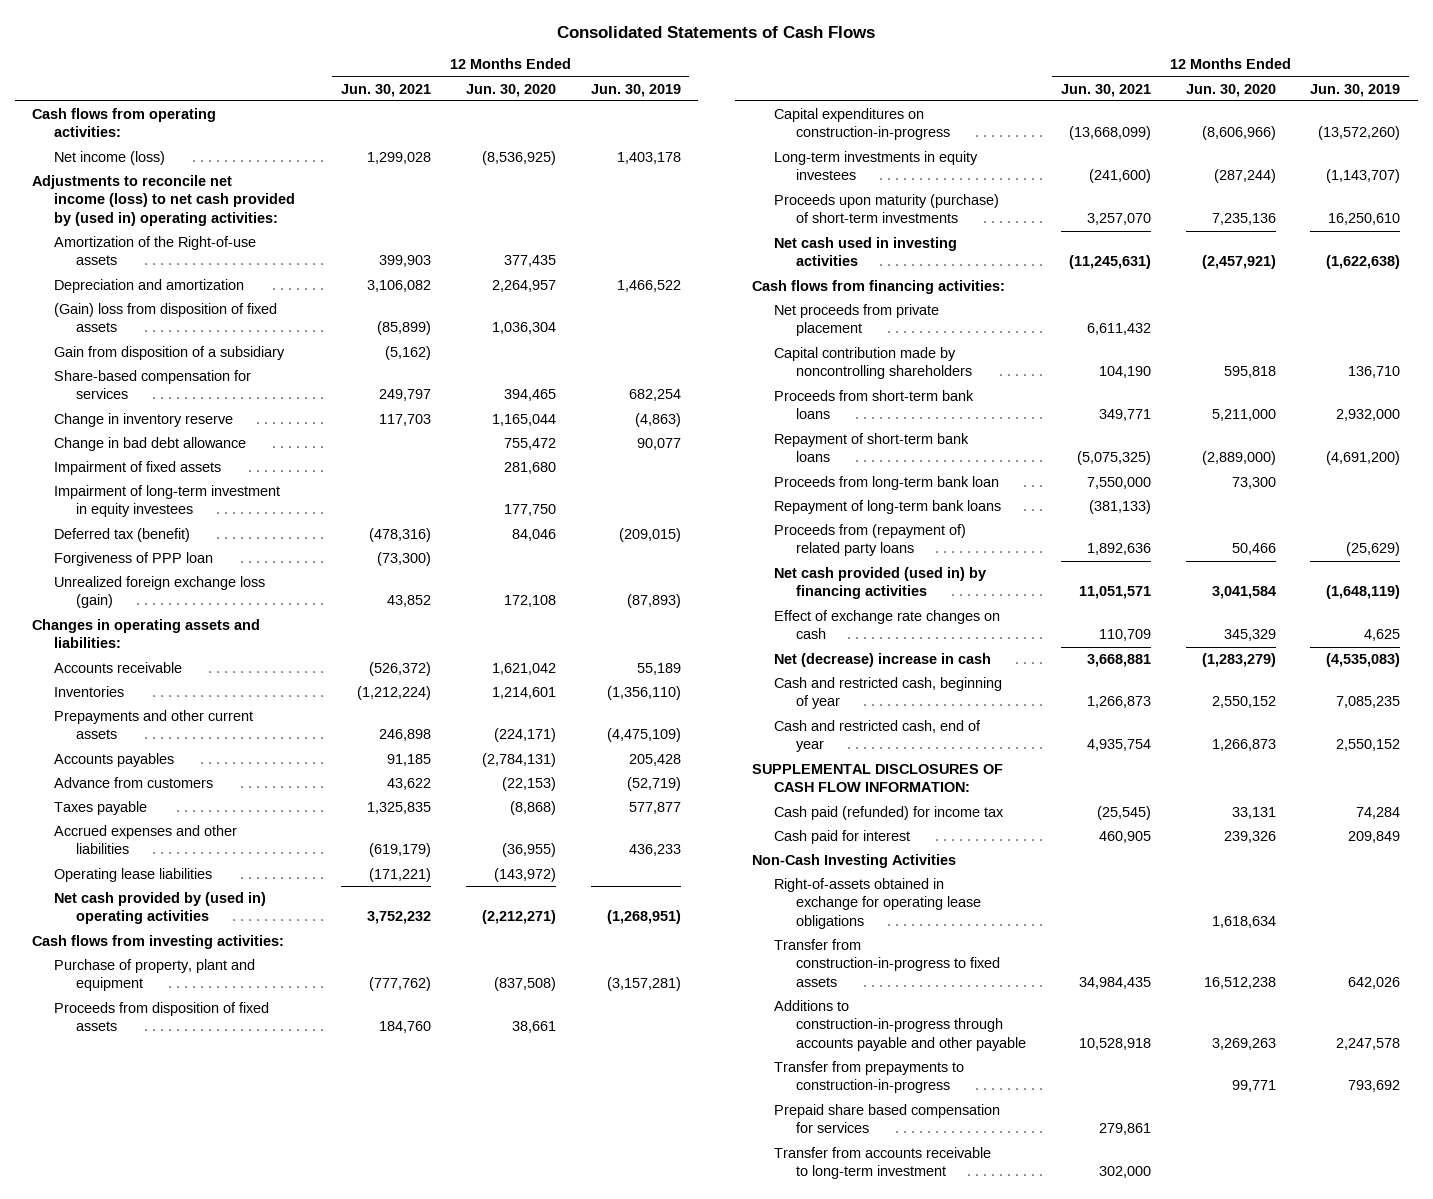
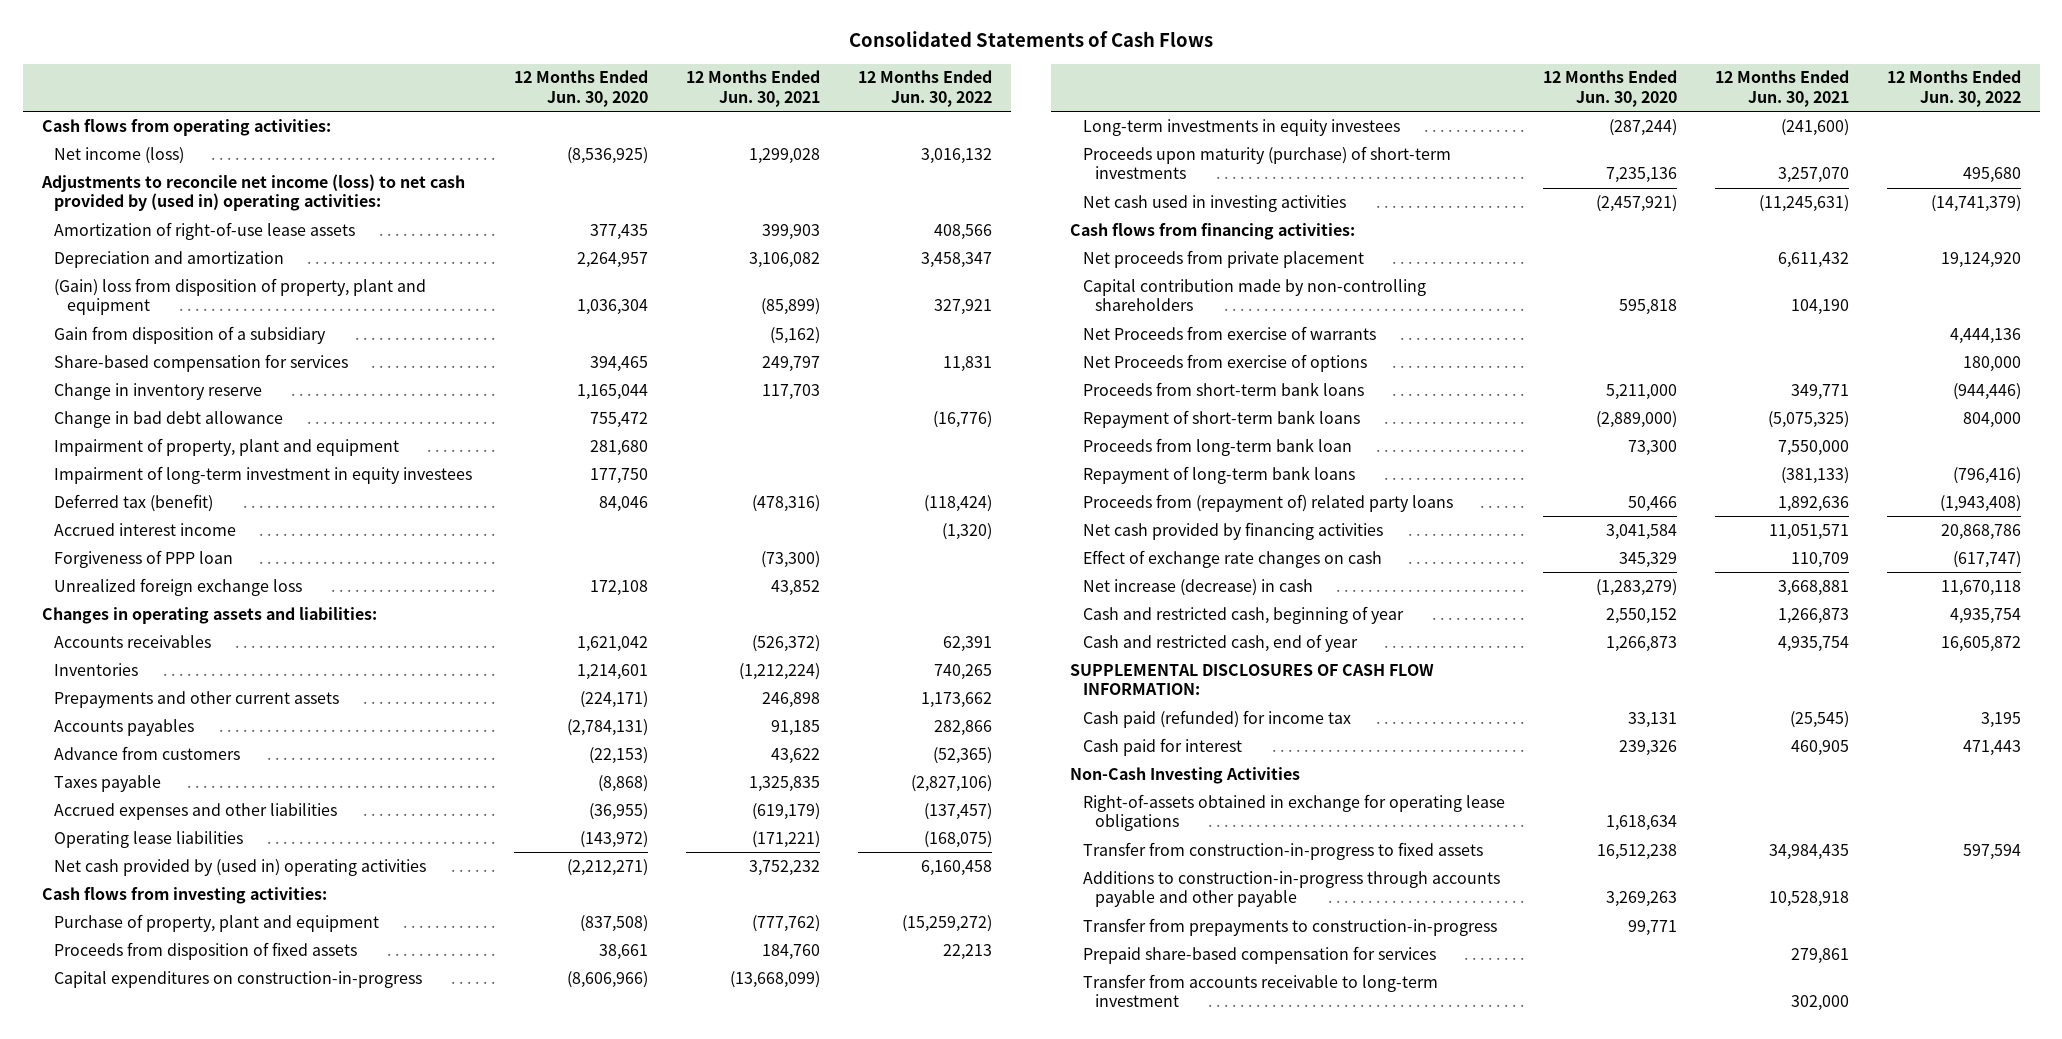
- | 12 Months Ended Jun. 30, 2021 | 12 Months Ended Jun. 30, 2020 | 12 Months Ended Jun. 30, 2019
+ | 12 Months Ended Jun. 30, 2020 | 12 Months Ended Jun. 30, 2021 | 12 Months Ended Jun. 30, 2022
- Amortization of the Right-of-use assets | 399,903 | 377,435 |
+ Amortization of right-of-use lease assets | 377,435 | 399,903 | 408,566
- (Gain) loss from disposition of fixed assets | (85,899) | 1,036,304 |
+ (Gain) loss from disposition of property, plant and equipment | 1,036,304 | (85,899) | 327,921
- Impairment of fixed assets | | 281,680 |
+ Impairment of property, plant and equipment | 281,680 | |
+ Accrued interest income | | | (1,320)
- Unrealized foreign exchange loss (gain) | 43,852 | 172,108 | (87,893)
+ Unrealized foreign exchange loss | 172,108 | 43,852 |
- Accounts receivable | (526,372) | 1,621,042 | 55,189
+ Accounts receivables | 1,621,042 | (526,372) | 62,391
- Capital contribution made by noncontrolling shareholders | 104,190 | 595,818 | 136,710
+ Capital contribution made by non-controlling shareholders | 595,818 | 104,190 |
+ Net Proceeds from exercise of warrants | | | 4,444,136
+ Net Proceeds from exercise of options | | | 180,000
- Net cash provided (used in) by financing activities | 11,051,571 | 3,041,584 | (1,648,119)
+ Net cash provided by financing activities | 3,041,584 | 11,051,571 | 20,868,786
- Net (decrease) increase in cash | 3,668,881 | (1,283,279) | (4,535,083)
+ Net increase (decrease) in cash | (1,283,279) | 3,668,881 | 11,670,118
- Prepaid share based compensation for services | 279,861 | |
+ Prepaid share-based compensation for services | | 279,861 |

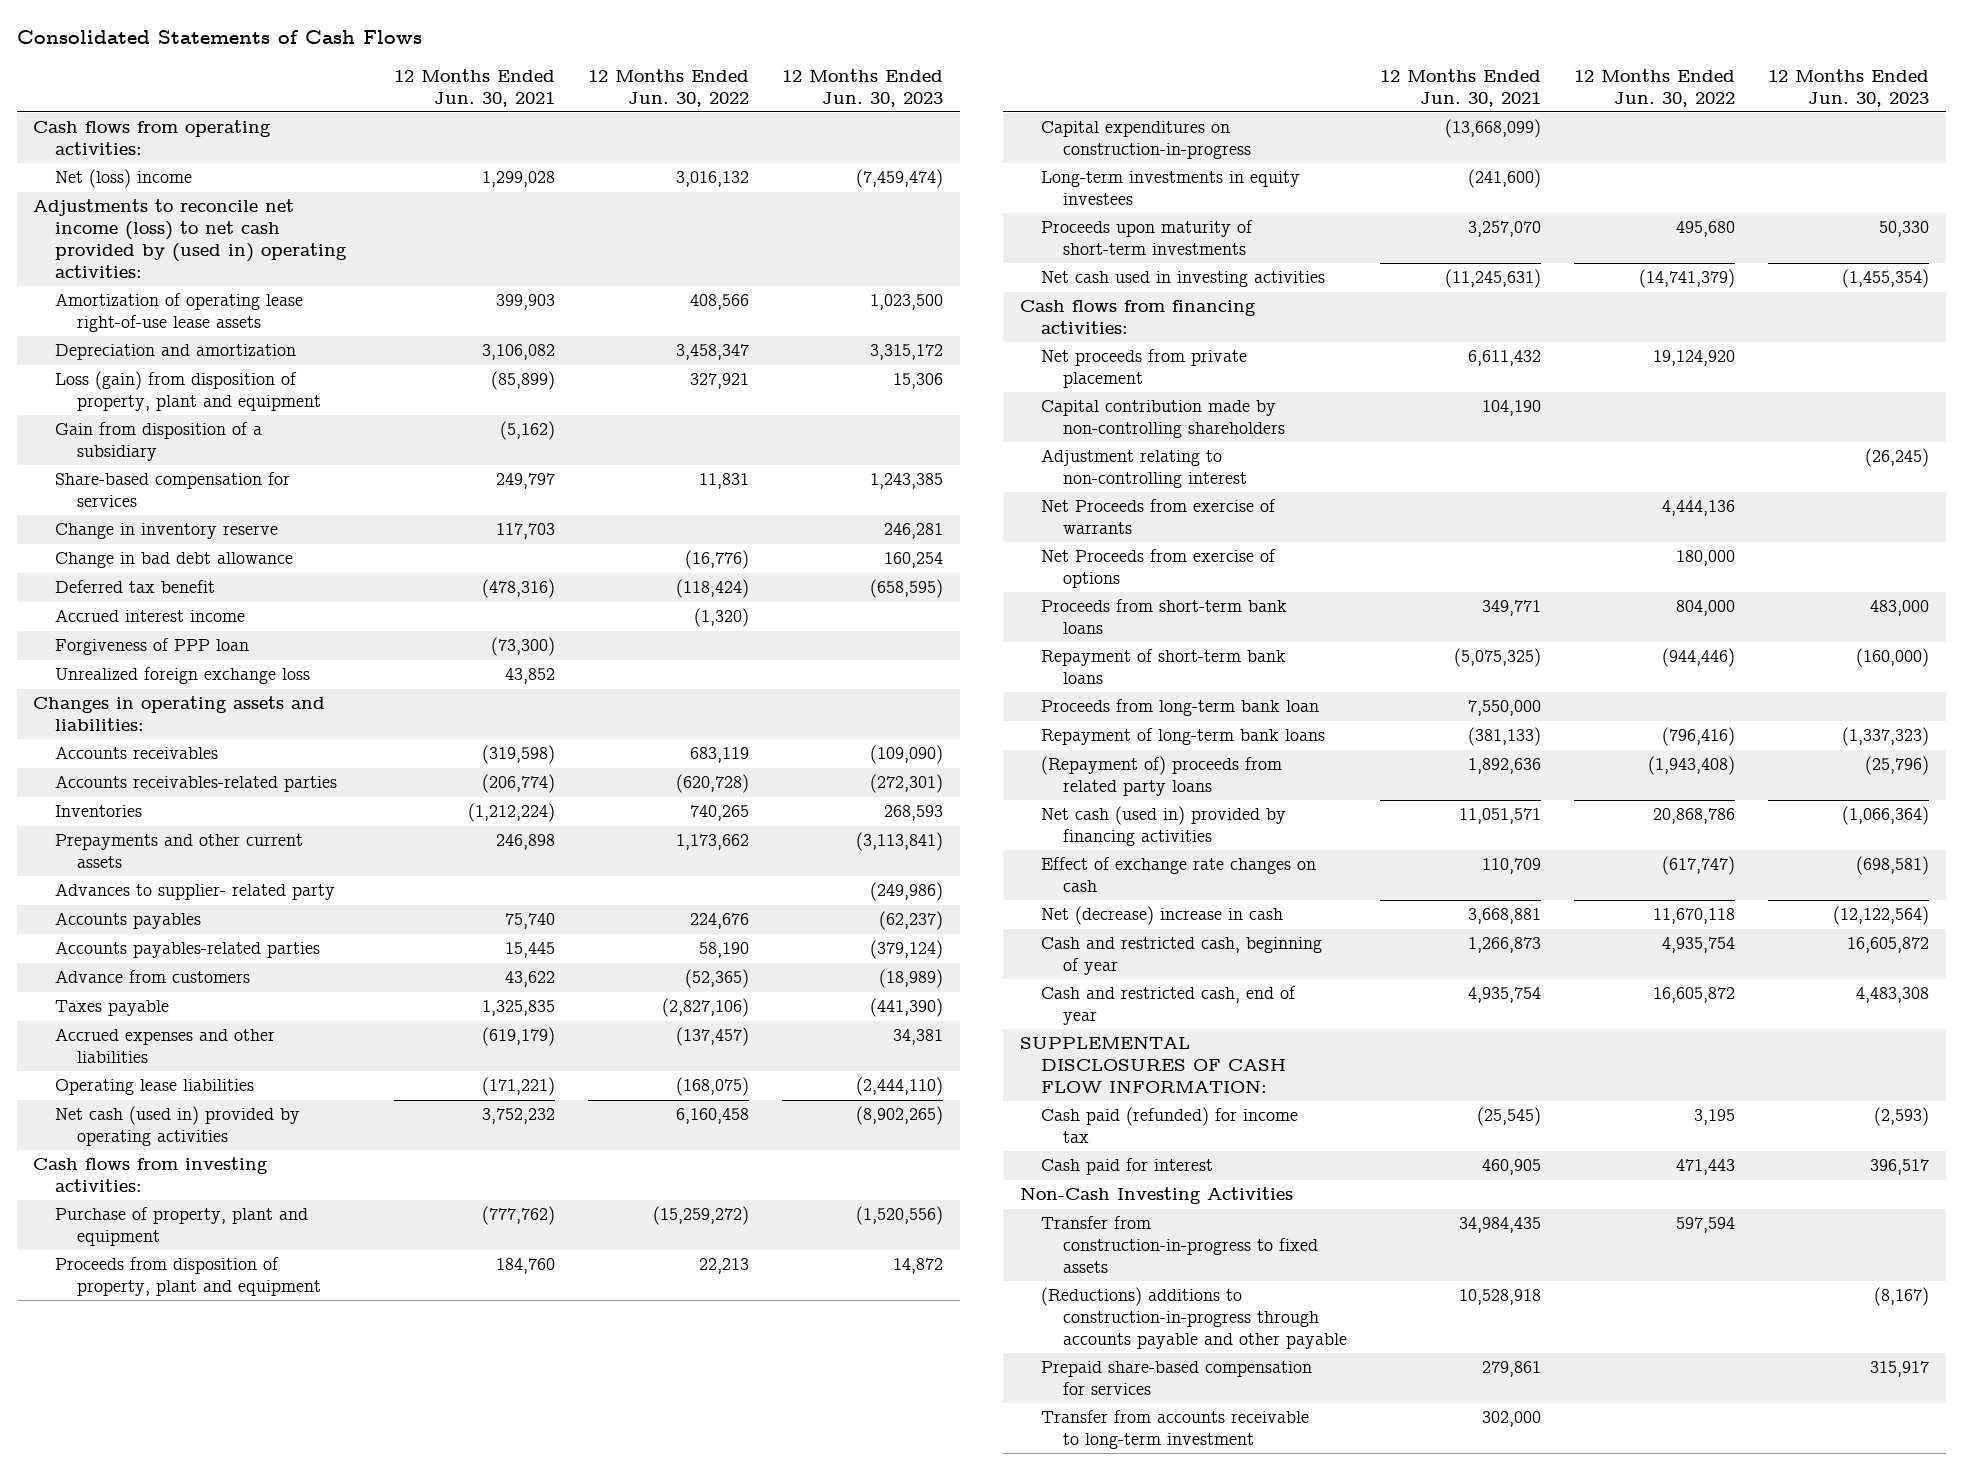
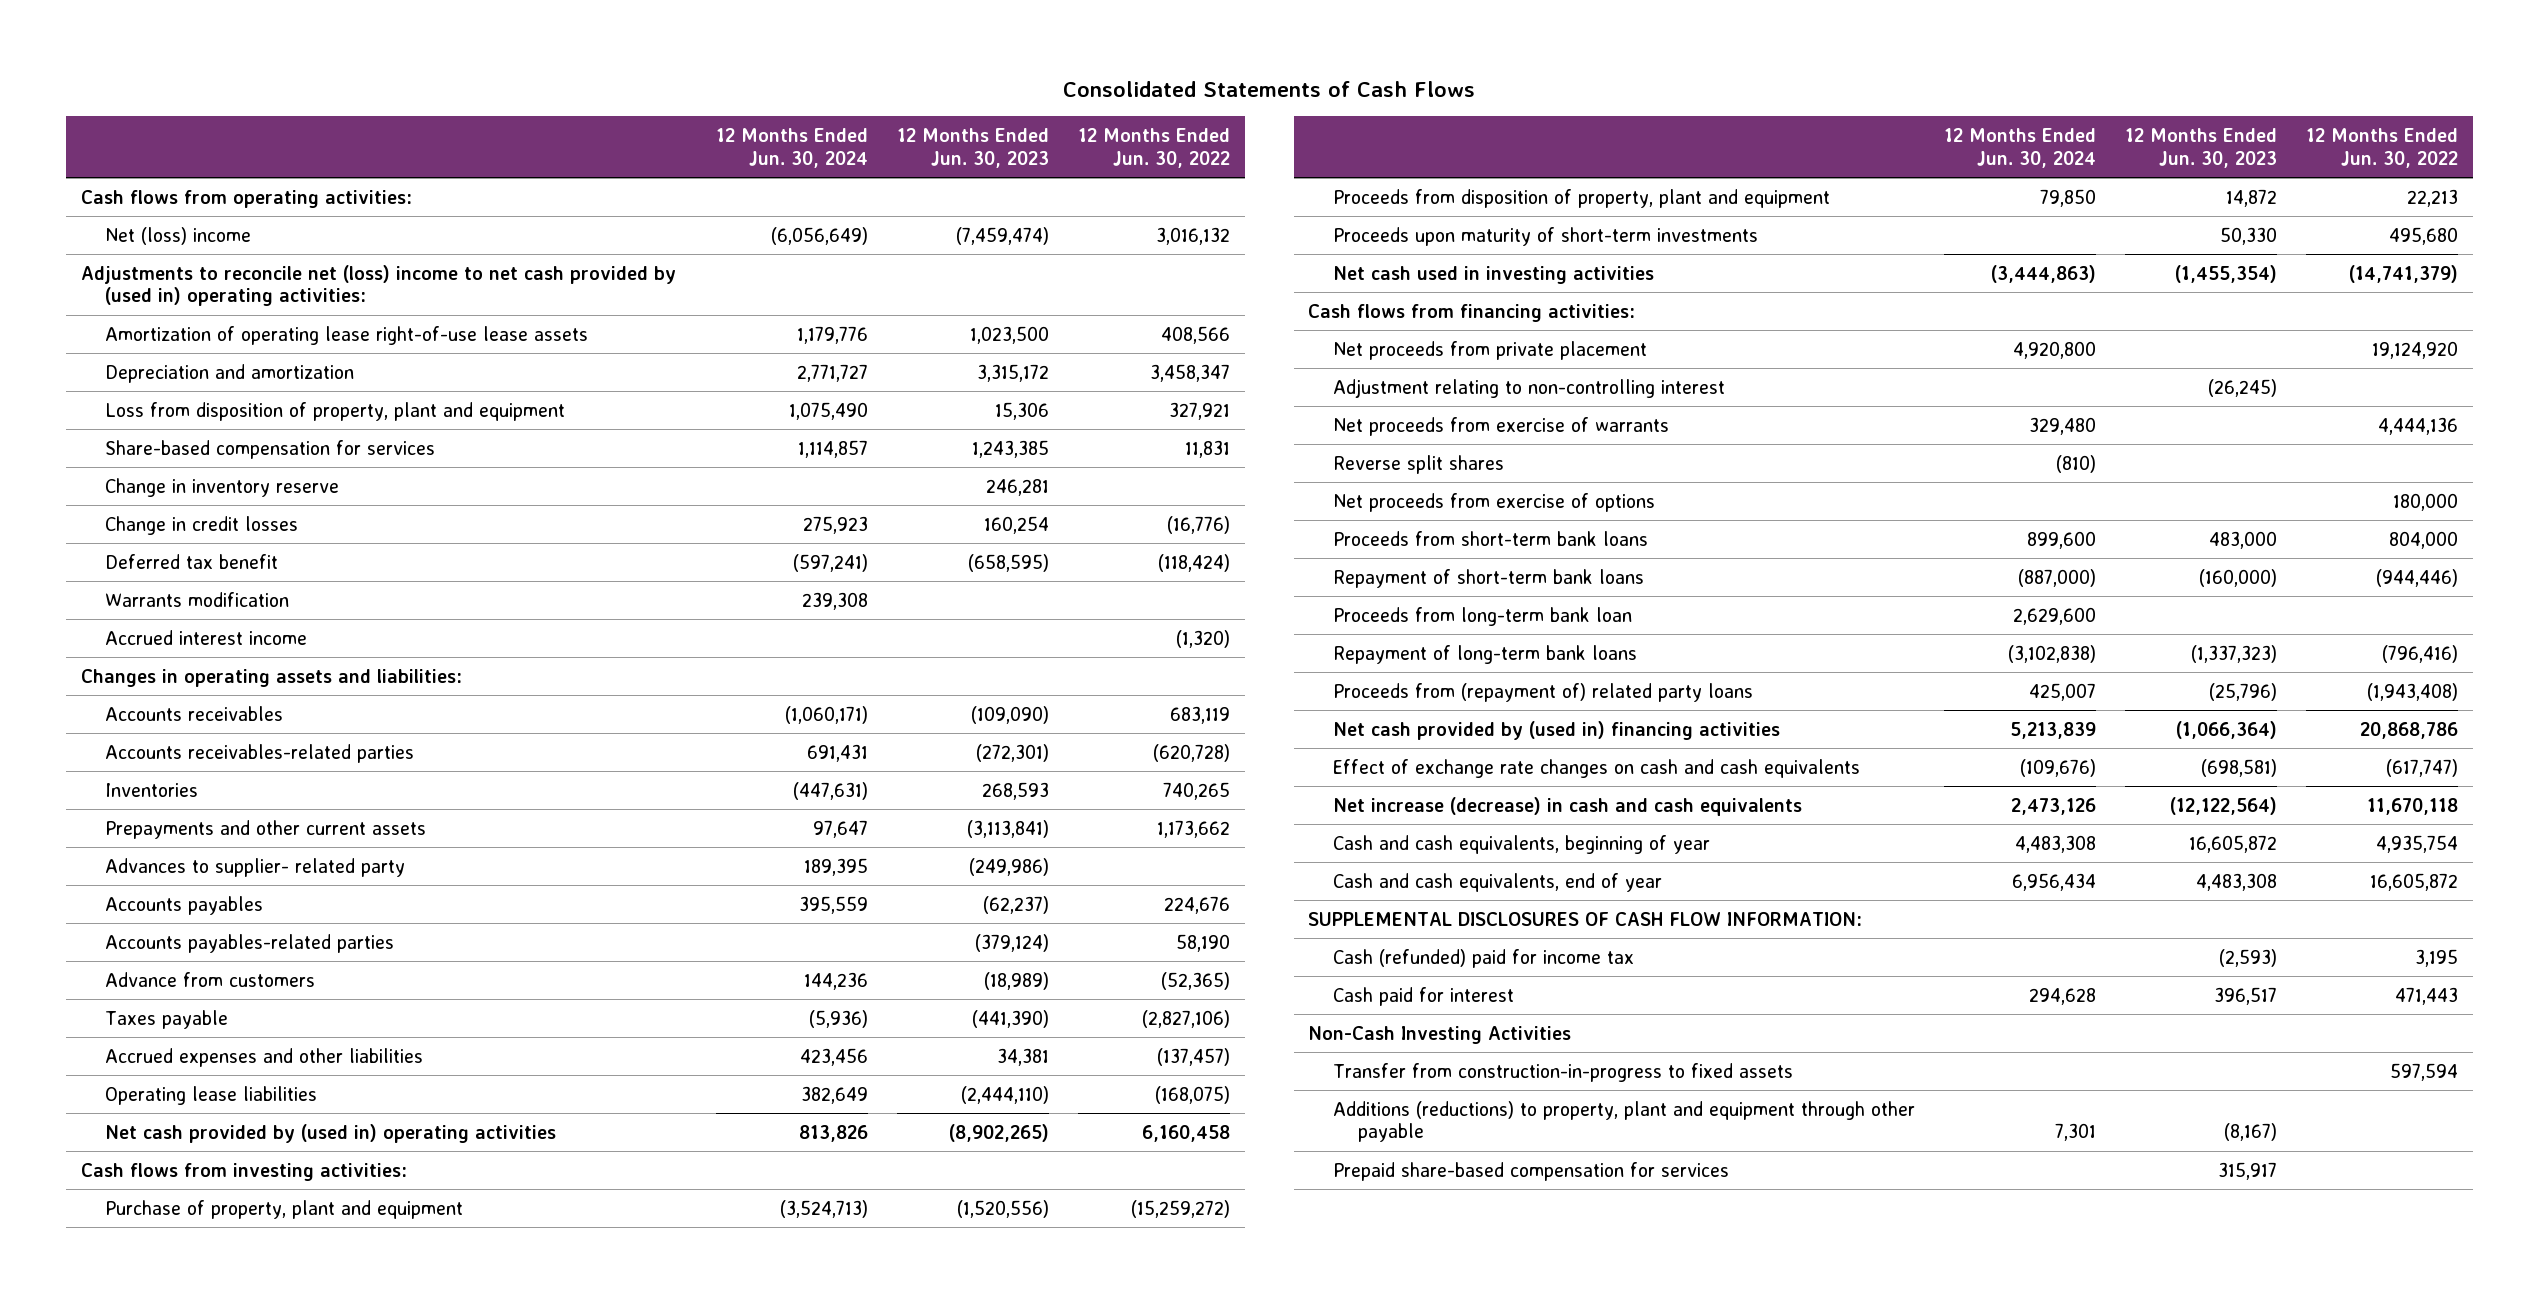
- | 12 Months Ended Jun. 30, 2021 | 12 Months Ended Jun. 30, 2022 | 12 Months Ended Jun. 30, 2023
+ | 12 Months Ended Jun. 30, 2024 | 12 Months Ended Jun. 30, 2023 | 12 Months Ended Jun. 30, 2022
- Adjustments to reconcile net income (loss) to net cash provided by (used in) operating activities:
+ Adjustments to reconcile net (loss) income to net cash provided by (used in) operating activities:
- Loss (gain) from disposition of property, plant and equipment | (85,899) | 327,921 | 15,306
- Gain from disposition of a subsidiary | (5,162) | |
+ Loss from disposition of property, plant and equipment | 1,075,490 | 15,306 | 327,921
- Change in bad debt allowance | | (16,776) | 160,254
+ Change in credit losses | 275,923 | 160,254 | (16,776)
+ Warrants modification | 239,308 | |
- Forgiveness of PPP loan | (73,300) | |
- Unrealized foreign exchange loss | 43,852 | |
- Net cash (used in) provided by operating activities | 3,752,232 | 6,160,458 | (8,902,265)
+ Net cash provided by (used in) operating activities | 813,826 | (8,902,265) | 6,160,458
- Capital expenditures on construction-in-progress | (13,668,099) | |
- Long-term investments in equity investees | (241,600) | |
- Capital contribution made by non-controlling shareholders | 104,190 | |
- Net Proceeds from exercise of warrants | | 4,444,136 |
- Net Proceeds from exercise of options | | 180,000 |
+ Net proceeds from exercise of warrants | 329,480 | | 4,444,136
+ Reverse split shares | (810) | |
+ Net proceeds from exercise of options | | | 180,000
- (Repayment of) proceeds from related party loans | 1,892,636 | (1,943,408) | (25,796)
- Net cash (used in) provided by financing activities | 11,051,571 | 20,868,786 | (1,066,364)
- Effect of exchange rate changes on cash | 110,709 | (617,747) | (698,581)
- Net (decrease) increase in cash | 3,668,881 | 11,670,118 | (12,122,564)
- Cash and restricted cash, beginning of year | 1,266,873 | 4,935,754 | 16,605,872
- Cash and restricted cash, end of year | 4,935,754 | 16,605,872 | 4,483,308
+ Proceeds from (repayment of) related party loans | 425,007 | (25,796) | (1,943,408)
+ Net cash provided by (used in) financing activities | 5,213,839 | (1,066,364) | 20,868,786
+ Effect of exchange rate changes on cash and cash equivalents | (109,676) | (698,581) | (617,747)
+ Net increase (decrease) in cash and cash equivalents | 2,473,126 | (12,122,564) | 11,670,118
+ Cash and cash equivalents, beginning of year | 4,483,308 | 16,605,872 | 4,935,754
+ Cash and cash equivalents, end of year | 6,956,434 | 4,483,308 | 16,605,872
- Cash paid (refunded) for income tax | (25,545) | 3,195 | (2,593)
+ Cash (refunded) paid for income tax | | (2,593) | 3,195
- (Reductions) additions to construction-in-progress through accounts payable and other payable | 10,528,918 | | (8,167)
+ Additions (reductions) to property, plant and equipment through other payable | 7,301 | (8,167) |
- Transfer from accounts receivable to long-term investment | 302,000 | |

